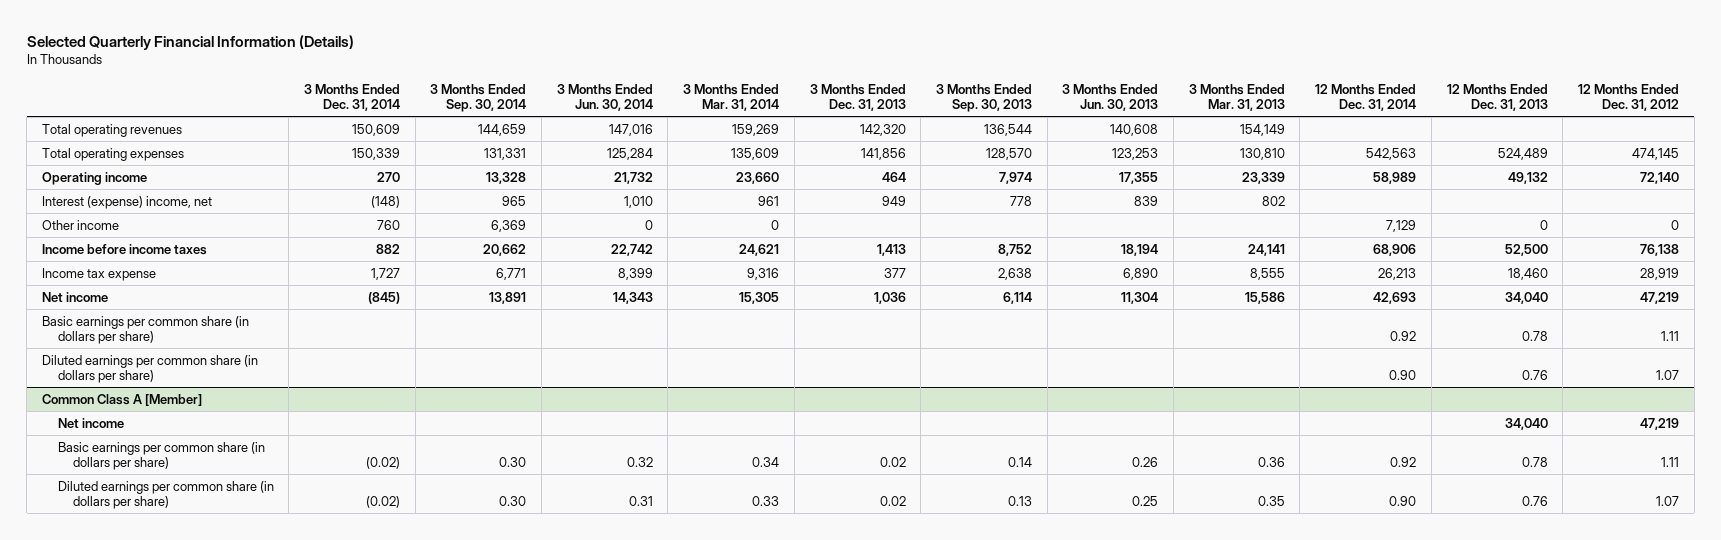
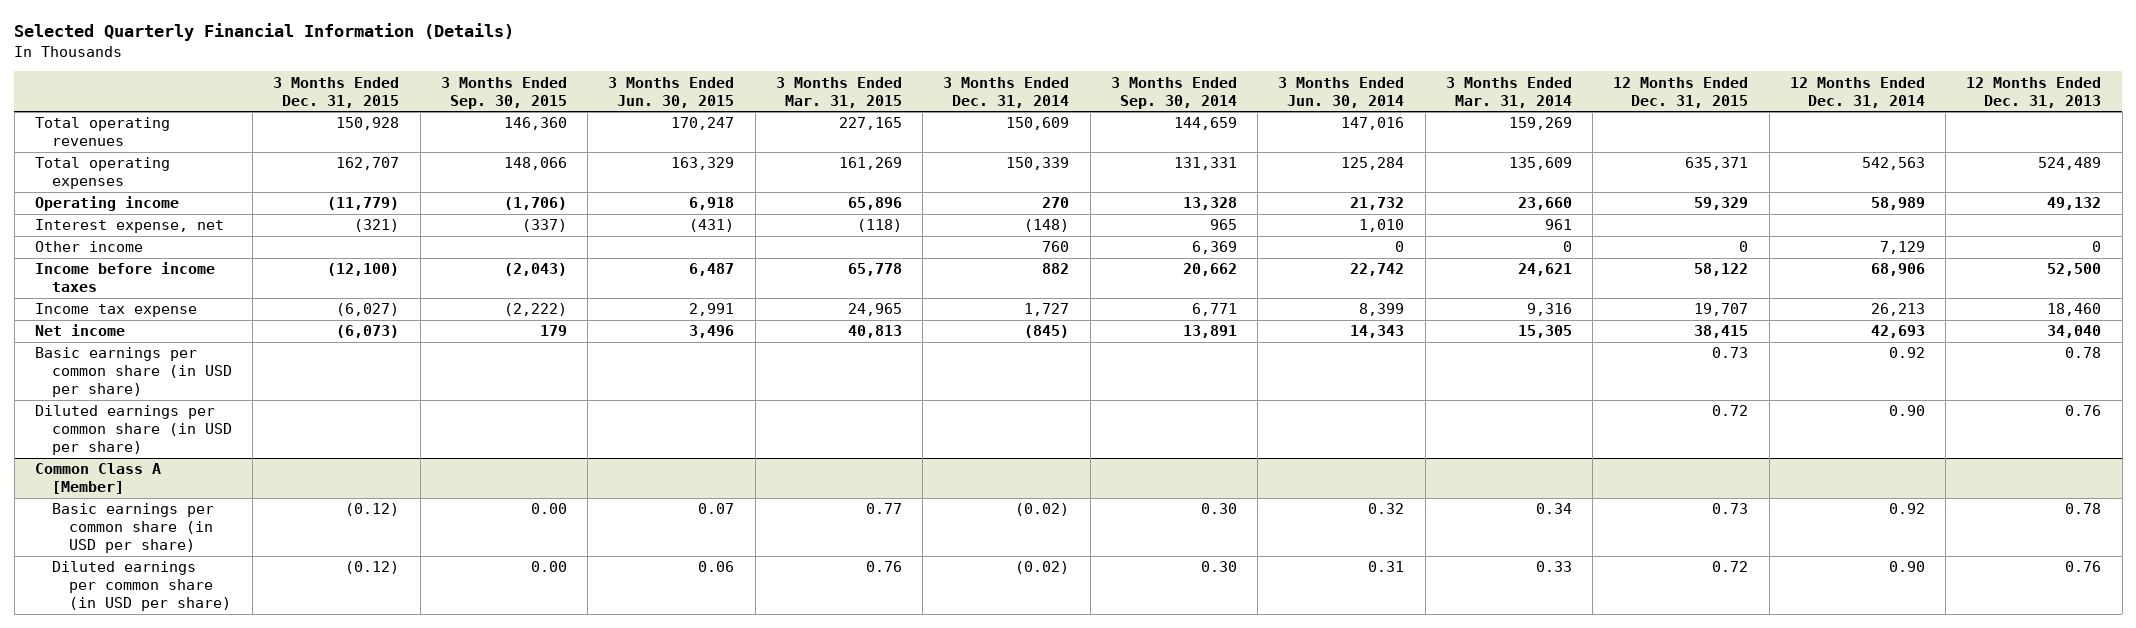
- | 3 Months Ended Dec. 31, 2014 | 3 Months Ended Sep. 30, 2014 | 3 Months Ended Jun. 30, 2014 | 3 Months Ended Mar. 31, 2014 | 3 Months Ended Dec. 31, 2013 | 3 Months Ended Sep. 30, 2013 | 3 Months Ended Jun. 30, 2013 | 3 Months Ended Mar. 31, 2013 | 12 Months Ended Dec. 31, 2014 | 12 Months Ended Dec. 31, 2013 | 12 Months Ended Dec. 31, 2012
+ | 3 Months Ended Dec. 31, 2015 | 3 Months Ended Sep. 30, 2015 | 3 Months Ended Jun. 30, 2015 | 3 Months Ended Mar. 31, 2015 | 3 Months Ended Dec. 31, 2014 | 3 Months Ended Sep. 30, 2014 | 3 Months Ended Jun. 30, 2014 | 3 Months Ended Mar. 31, 2014 | 12 Months Ended Dec. 31, 2015 | 12 Months Ended Dec. 31, 2014 | 12 Months Ended Dec. 31, 2013
- Interest (expense) income, net | (148) | 965 | 1,010 | 961 | 949 | 778 | 839 | 802 | | |
+ Interest expense, net | (321) | (337) | (431) | (118) | (148) | 965 | 1,010 | 961 | | |
- Basic earnings per common share (in dollars per share) | | | | | | | | | 0.92 | 0.78 | 1.11
- Diluted earnings per common share (in dollars per share) | | | | | | | | | 0.90 | 0.76 | 1.07
+ Basic earnings per common share (in USD per share) | | | | | | | | | 0.73 | 0.92 | 0.78
+ Diluted earnings per common share (in USD per share) | | | | | | | | | 0.72 | 0.90 | 0.76
@ Common Class A [Member]
- Net income | | | | | | | | | | 34,040 | 47,219
- Basic earnings per common share (in dollars per share) | (0.02) | 0.30 | 0.32 | 0.34 | 0.02 | 0.14 | 0.26 | 0.36 | 0.92 | 0.78 | 1.11
- Diluted earnings per common share (in dollars per share) | (0.02) | 0.30 | 0.31 | 0.33 | 0.02 | 0.13 | 0.25 | 0.35 | 0.90 | 0.76 | 1.07
+ Basic earnings per common share (in USD per share) | (0.12) | 0.00 | 0.07 | 0.77 | (0.02) | 0.30 | 0.32 | 0.34 | 0.73 | 0.92 | 0.78
+ Diluted earnings per common share (in USD per share) | (0.12) | 0.00 | 0.06 | 0.76 | (0.02) | 0.30 | 0.31 | 0.33 | 0.72 | 0.90 | 0.76

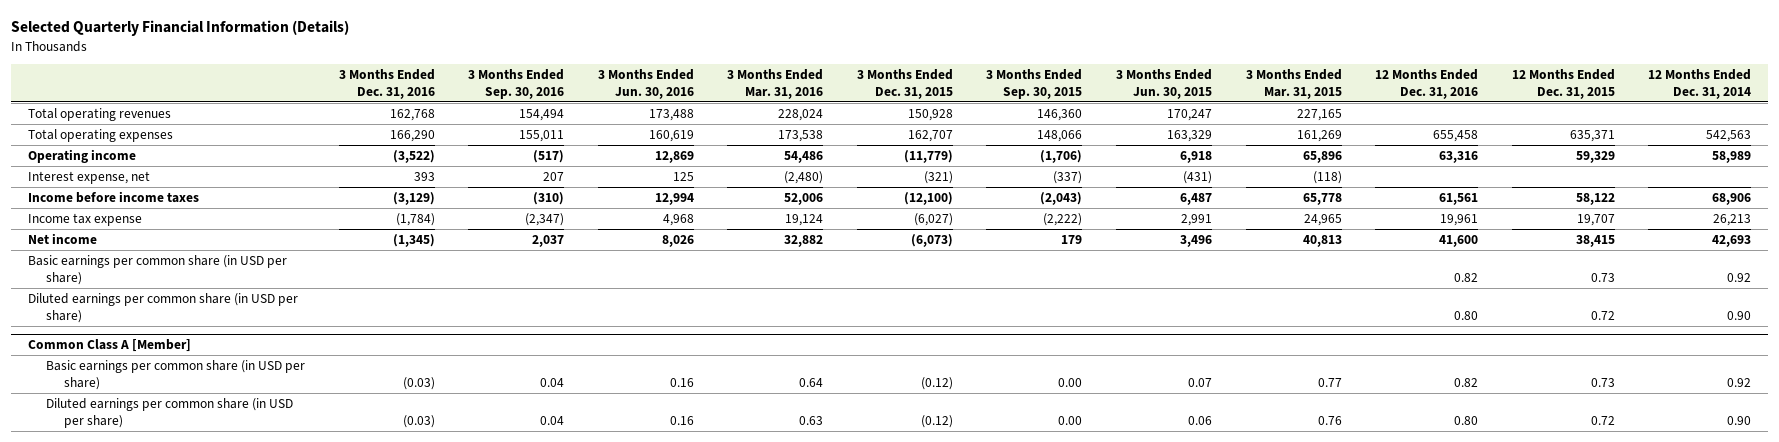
- | 3 Months Ended Dec. 31, 2015 | 3 Months Ended Sep. 30, 2015 | 3 Months Ended Jun. 30, 2015 | 3 Months Ended Mar. 31, 2015 | 3 Months Ended Dec. 31, 2014 | 3 Months Ended Sep. 30, 2014 | 3 Months Ended Jun. 30, 2014 | 3 Months Ended Mar. 31, 2014 | 12 Months Ended Dec. 31, 2015 | 12 Months Ended Dec. 31, 2014 | 12 Months Ended Dec. 31, 2013
+ | 3 Months Ended Dec. 31, 2016 | 3 Months Ended Sep. 30, 2016 | 3 Months Ended Jun. 30, 2016 | 3 Months Ended Mar. 31, 2016 | 3 Months Ended Dec. 31, 2015 | 3 Months Ended Sep. 30, 2015 | 3 Months Ended Jun. 30, 2015 | 3 Months Ended Mar. 31, 2015 | 12 Months Ended Dec. 31, 2016 | 12 Months Ended Dec. 31, 2015 | 12 Months Ended Dec. 31, 2014
- Other income | | | | | 760 | 6,369 | 0 | 0 | 0 | 7,129 | 0

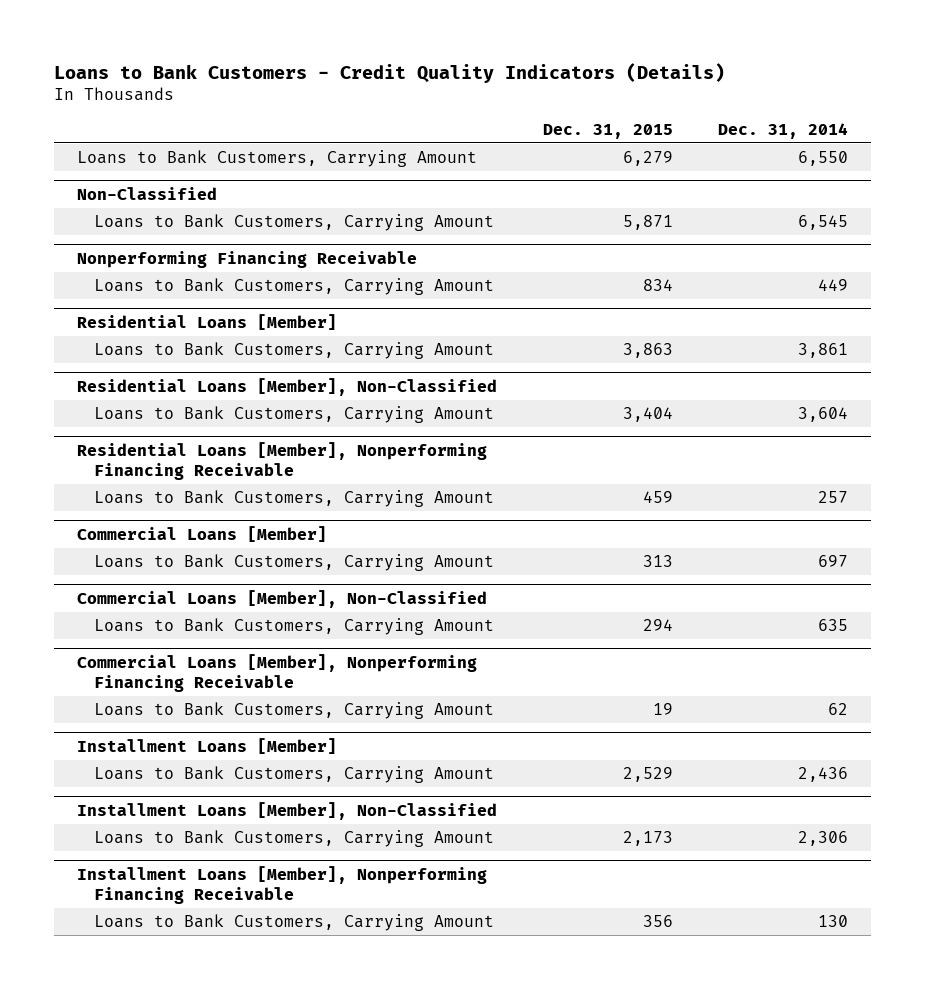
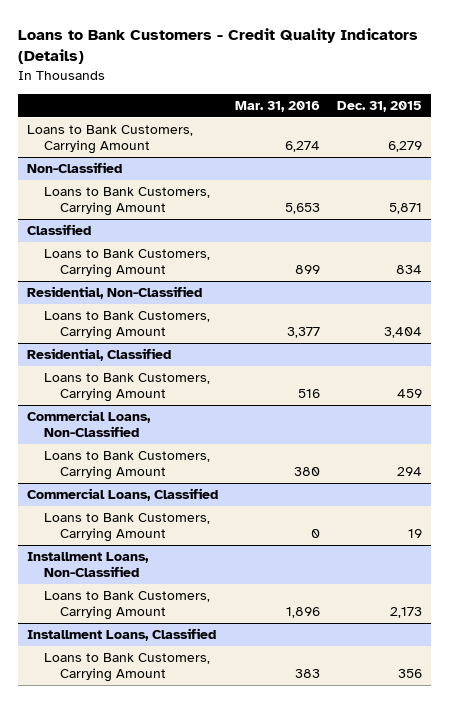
- | Dec. 31, 2015 | Dec. 31, 2014
+ | Mar. 31, 2016 | Dec. 31, 2015
- Nonperforming Financing Receivable
+ Classified
- Residential Loans [Member]
- Loans to Bank Customers, Carrying Amount | 3,863 | 3,861
- Residential Loans [Member], Non-Classified
+ Residential, Non-Classified
- Residential Loans [Member], Nonperforming Financing Receivable
+ Residential, Classified
- Commercial Loans [Member]
- Loans to Bank Customers, Carrying Amount | 313 | 697
- Commercial Loans [Member], Non-Classified
+ Commercial Loans, Non-Classified
- Commercial Loans [Member], Nonperforming Financing Receivable
+ Commercial Loans, Classified
- Installment Loans [Member]
- Loans to Bank Customers, Carrying Amount | 2,529 | 2,436
- Installment Loans [Member], Non-Classified
+ Installment Loans, Non-Classified
- Installment Loans [Member], Nonperforming Financing Receivable
+ Installment Loans, Classified

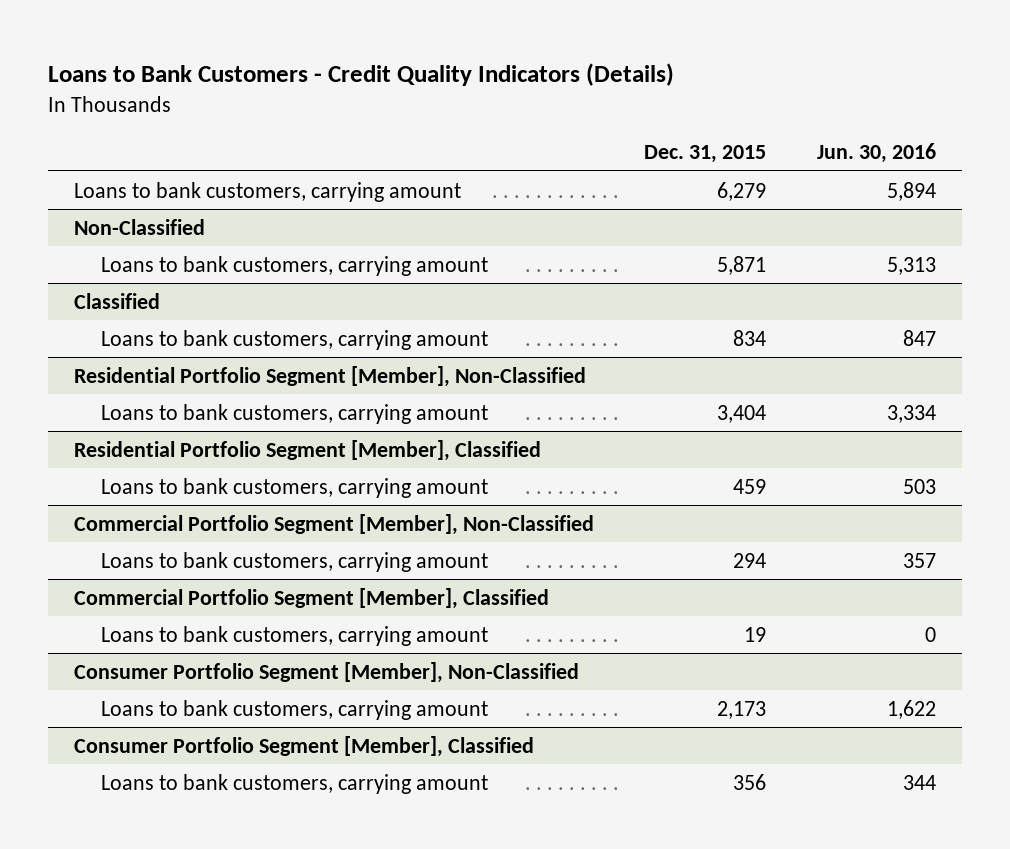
- | Mar. 31, 2016 | Dec. 31, 2015
+ | Dec. 31, 2015 | Jun. 30, 2016
- Loans to Bank Customers, Carrying Amount | 6,274 | 6,279
+ Loans to bank customers, carrying amount | 6,279 | 5,894
@ Non-Classified
- Loans to Bank Customers, Carrying Amount | 5,653 | 5,871
+ Loans to bank customers, carrying amount | 5,871 | 5,313
@ Classified
- Loans to Bank Customers, Carrying Amount | 899 | 834
- Residential, Non-Classified
- Loans to Bank Customers, Carrying Amount | 3,377 | 3,404
- Residential, Classified
- Loans to Bank Customers, Carrying Amount | 516 | 459
- Commercial Loans, Non-Classified
- Loans to Bank Customers, Carrying Amount | 380 | 294
- Commercial Loans, Classified
- Loans to Bank Customers, Carrying Amount | 0 | 19
- Installment Loans, Non-Classified
- Loans to Bank Customers, Carrying Amount | 1,896 | 2,173
- Installment Loans, Classified
- Loans to Bank Customers, Carrying Amount | 383 | 356
@ Classified
+ Loans to bank customers, carrying amount | 834 | 847
+ Residential Portfolio Segment [Member], Non-Classified
+ Loans to bank customers, carrying amount | 3,404 | 3,334
+ Residential Portfolio Segment [Member], Classified
+ Loans to bank customers, carrying amount | 459 | 503
+ Commercial Portfolio Segment [Member], Non-Classified
+ Loans to bank customers, carrying amount | 294 | 357
+ Commercial Portfolio Segment [Member], Classified
+ Loans to bank customers, carrying amount | 19 | 0
+ Consumer Portfolio Segment [Member], Non-Classified
+ Loans to bank customers, carrying amount | 2,173 | 1,622
+ Consumer Portfolio Segment [Member], Classified
+ Loans to bank customers, carrying amount | 356 | 344

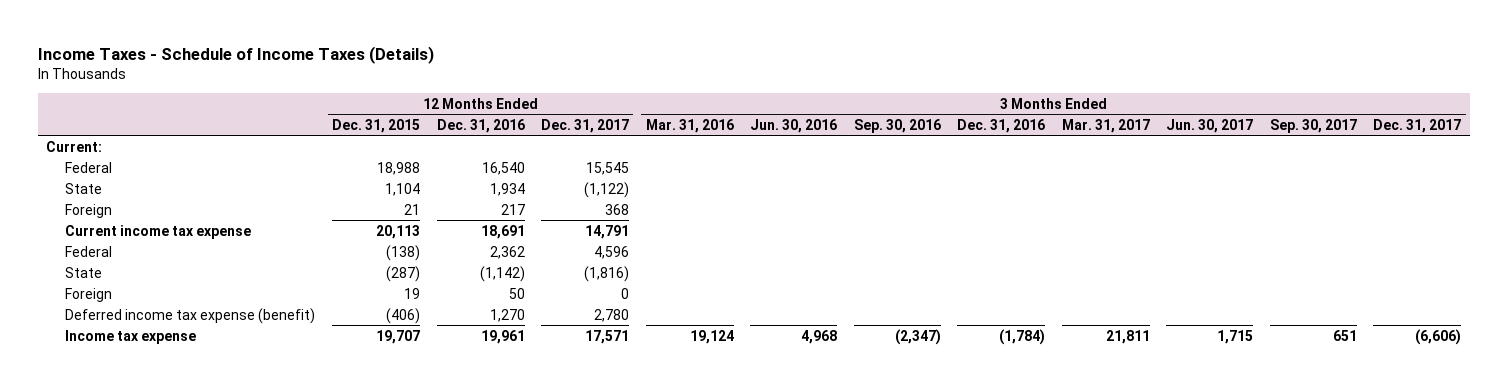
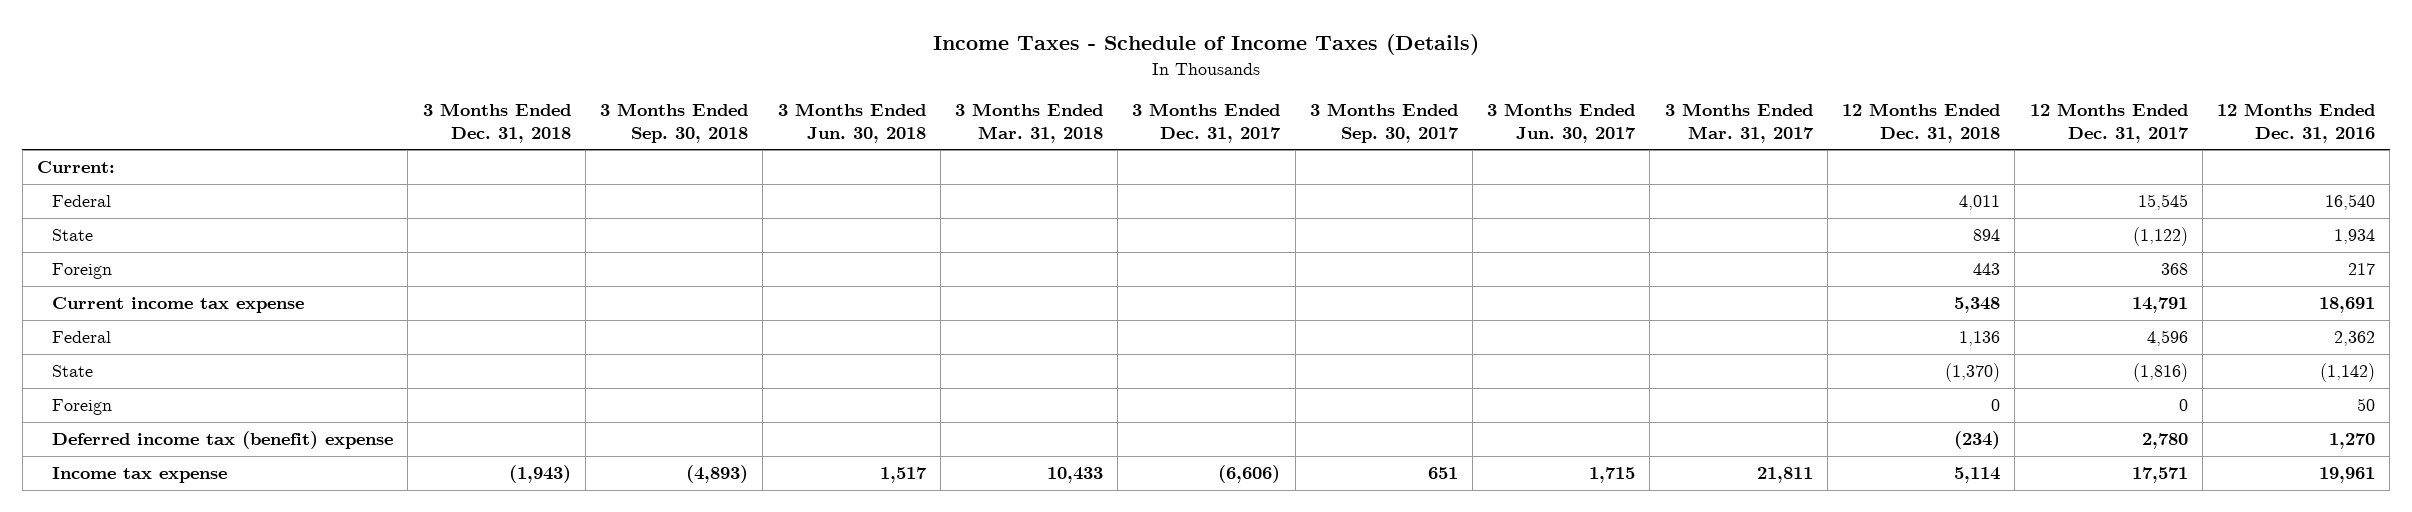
- | 12 Months Ended Dec. 31, 2015 | 12 Months Ended Dec. 31, 2016 | 12 Months Ended Dec. 31, 2017 | 3 Months Ended Mar. 31, 2016 | 3 Months Ended Jun. 30, 2016 | 3 Months Ended Sep. 30, 2016 | 3 Months Ended Dec. 31, 2016 | 3 Months Ended Mar. 31, 2017 | 3 Months Ended Jun. 30, 2017 | 3 Months Ended Sep. 30, 2017 | 3 Months Ended Dec. 31, 2017
+ | 3 Months Ended Dec. 31, 2018 | 3 Months Ended Sep. 30, 2018 | 3 Months Ended Jun. 30, 2018 | 3 Months Ended Mar. 31, 2018 | 3 Months Ended Dec. 31, 2017 | 3 Months Ended Sep. 30, 2017 | 3 Months Ended Jun. 30, 2017 | 3 Months Ended Mar. 31, 2017 | 12 Months Ended Dec. 31, 2018 | 12 Months Ended Dec. 31, 2017 | 12 Months Ended Dec. 31, 2016
- Deferred income tax expense (benefit) | (406) | 1,270 | 2,780 | | | | | | | |
+ Deferred income tax (benefit) expense | | | | | | | | | (234) | 2,780 | 1,270

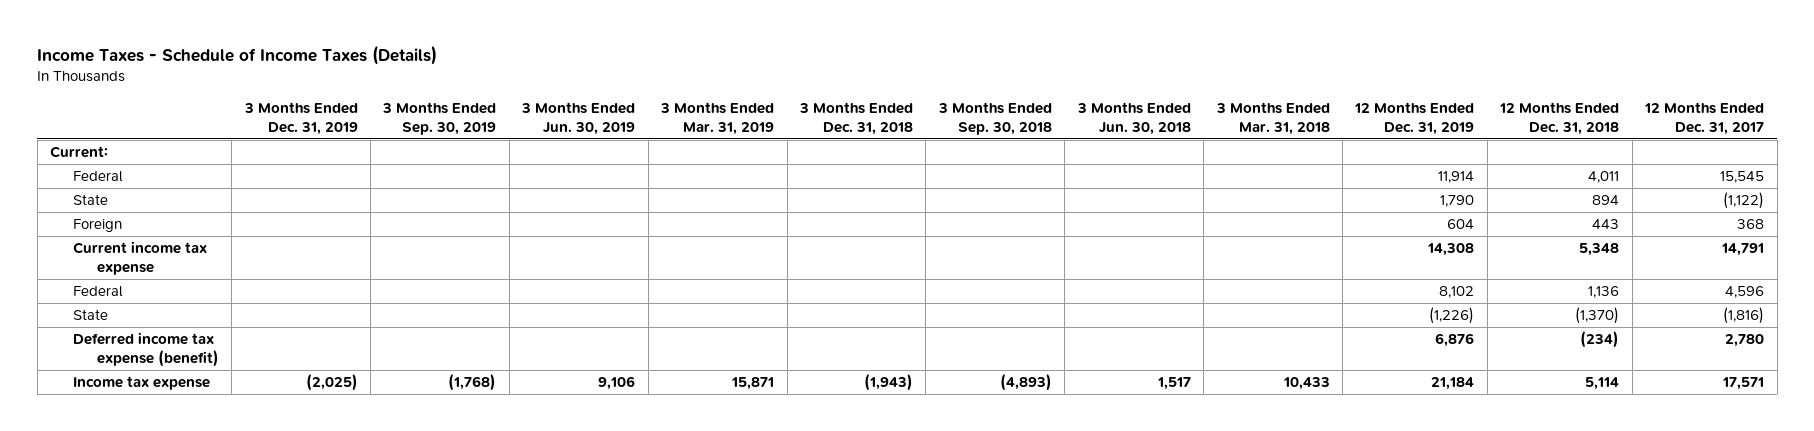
- | 3 Months Ended Dec. 31, 2018 | 3 Months Ended Sep. 30, 2018 | 3 Months Ended Jun. 30, 2018 | 3 Months Ended Mar. 31, 2018 | 3 Months Ended Dec. 31, 2017 | 3 Months Ended Sep. 30, 2017 | 3 Months Ended Jun. 30, 2017 | 3 Months Ended Mar. 31, 2017 | 12 Months Ended Dec. 31, 2018 | 12 Months Ended Dec. 31, 2017 | 12 Months Ended Dec. 31, 2016
+ | 3 Months Ended Dec. 31, 2019 | 3 Months Ended Sep. 30, 2019 | 3 Months Ended Jun. 30, 2019 | 3 Months Ended Mar. 31, 2019 | 3 Months Ended Dec. 31, 2018 | 3 Months Ended Sep. 30, 2018 | 3 Months Ended Jun. 30, 2018 | 3 Months Ended Mar. 31, 2018 | 12 Months Ended Dec. 31, 2019 | 12 Months Ended Dec. 31, 2018 | 12 Months Ended Dec. 31, 2017
- Foreign | | | | | | | | | 0 | 0 | 50
- Deferred income tax (benefit) expense | | | | | | | | | (234) | 2,780 | 1,270
+ Deferred income tax expense (benefit) | | | | | | | | | 6,876 | (234) | 2,780

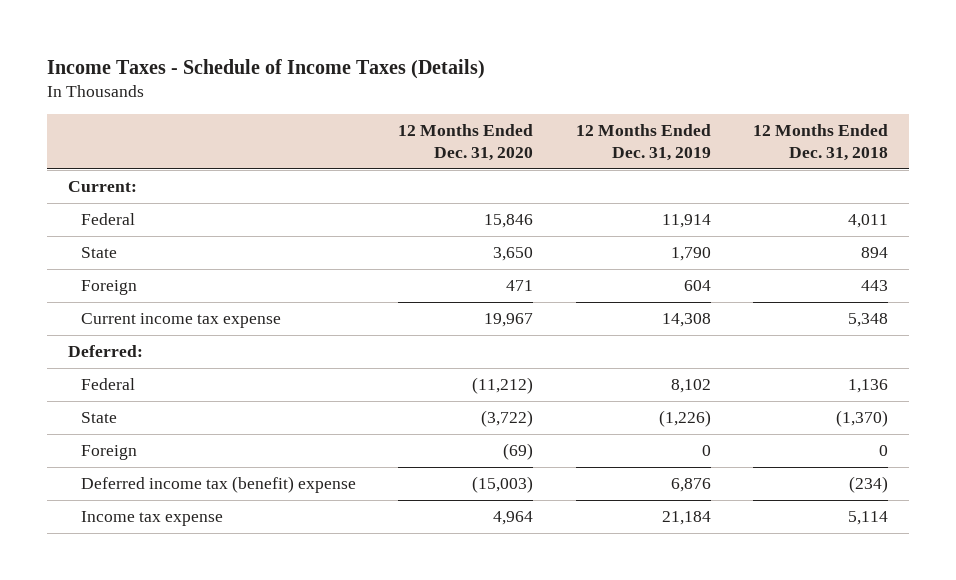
- | 3 Months Ended Dec. 31, 2019 | 3 Months Ended Sep. 30, 2019 | 3 Months Ended Jun. 30, 2019 | 3 Months Ended Mar. 31, 2019 | 3 Months Ended Dec. 31, 2018 | 3 Months Ended Sep. 30, 2018 | 3 Months Ended Jun. 30, 2018 | 3 Months Ended Mar. 31, 2018 | 12 Months Ended Dec. 31, 2019 | 12 Months Ended Dec. 31, 2018 | 12 Months Ended Dec. 31, 2017
+ | 12 Months Ended Dec. 31, 2020 | 12 Months Ended Dec. 31, 2019 | 12 Months Ended Dec. 31, 2018
+ Deferred:
- Deferred income tax expense (benefit) | | | | | | | | | 6,876 | (234) | 2,780
+ Foreign | (69) | 0 | 0
+ Deferred income tax (benefit) expense | (15,003) | 6,876 | (234)

